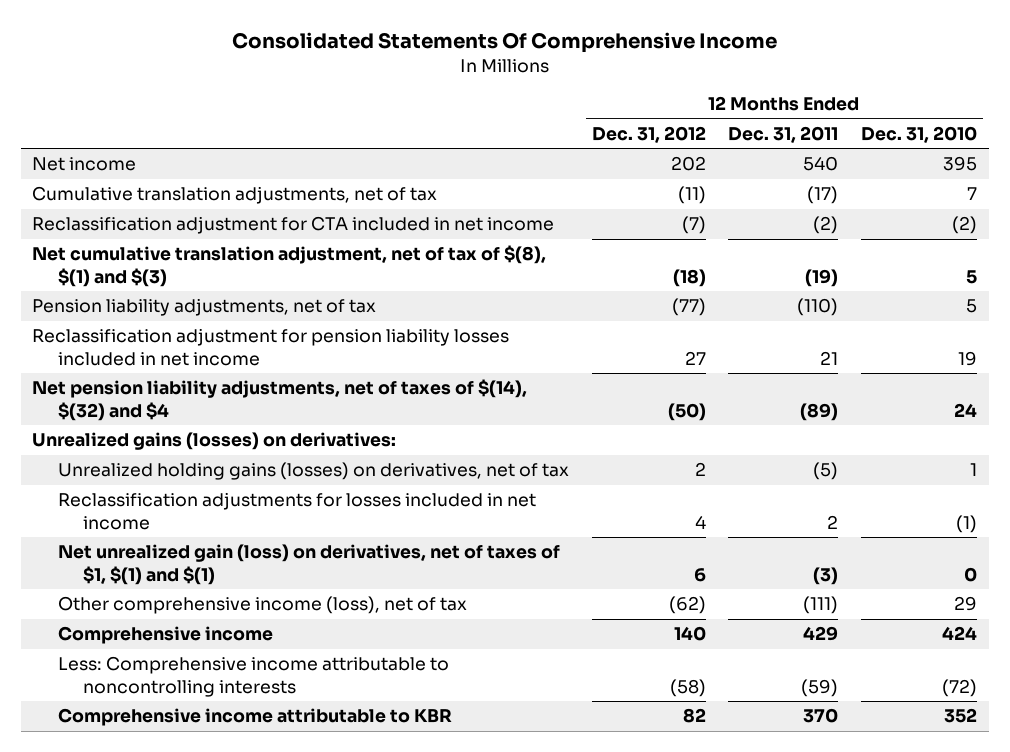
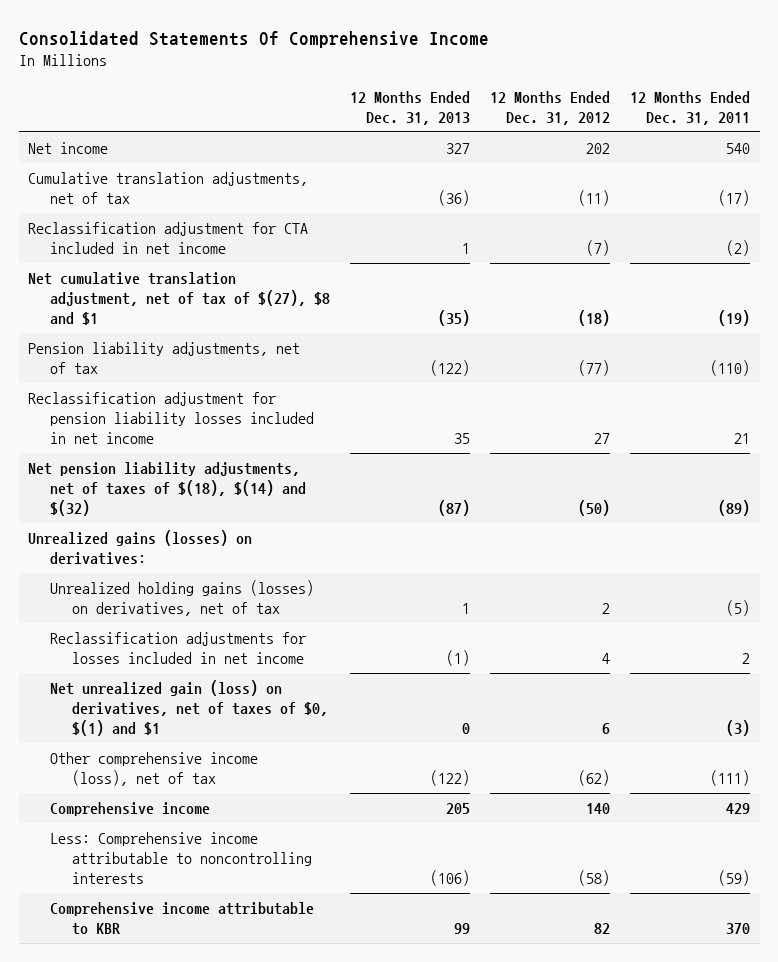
- | 12 Months Ended Dec. 31, 2012 | 12 Months Ended Dec. 31, 2011 | 12 Months Ended Dec. 31, 2010
+ | 12 Months Ended Dec. 31, 2013 | 12 Months Ended Dec. 31, 2012 | 12 Months Ended Dec. 31, 2011
- Net cumulative translation adjustment, net of tax of $(8), $(1) and $(3) | (18) | (19) | 5
+ Net cumulative translation adjustment, net of tax of $(27), $8 and $1 | (35) | (18) | (19)
- Net pension liability adjustments, net of taxes of $(14), $(32) and $4 | (50) | (89) | 24
+ Net pension liability adjustments, net of taxes of $(18), $(14) and $(32) | (87) | (50) | (89)
- Net unrealized gain (loss) on derivatives, net of taxes of $1, $(1) and $(1) | 6 | (3) | 0
+ Net unrealized gain (loss) on derivatives, net of taxes of $0, $(1) and $1 | 0 | 6 | (3)

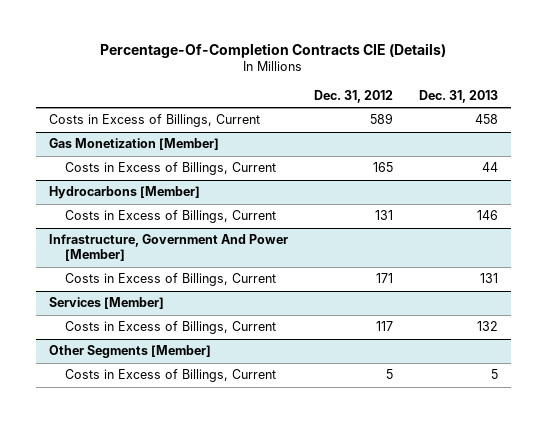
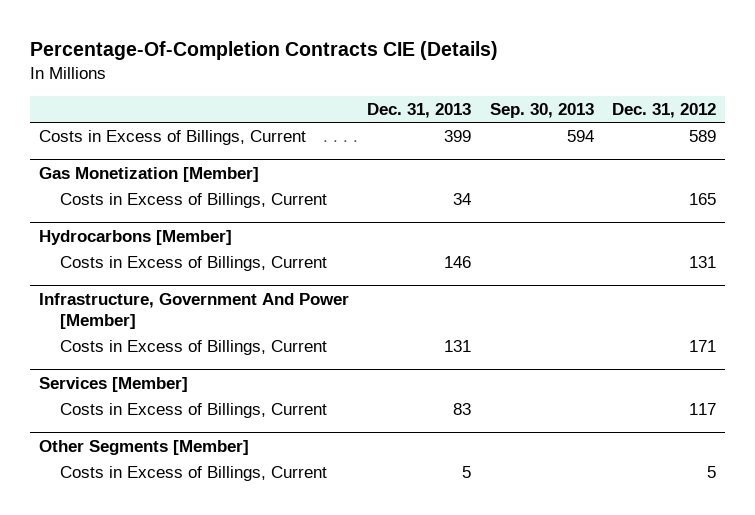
- | Dec. 31, 2012 | Dec. 31, 2013
+ | Dec. 31, 2013 | Sep. 30, 2013 | Dec. 31, 2012
- Costs in Excess of Billings, Current | 589 | 458
+ Costs in Excess of Billings, Current | 399 | 594 | 589
@ Gas Monetization [Member]
- Costs in Excess of Billings, Current | 165 | 44
+ Costs in Excess of Billings, Current | 34 | | 165
@ Services [Member]
- Costs in Excess of Billings, Current | 117 | 132
+ Costs in Excess of Billings, Current | 83 | | 117

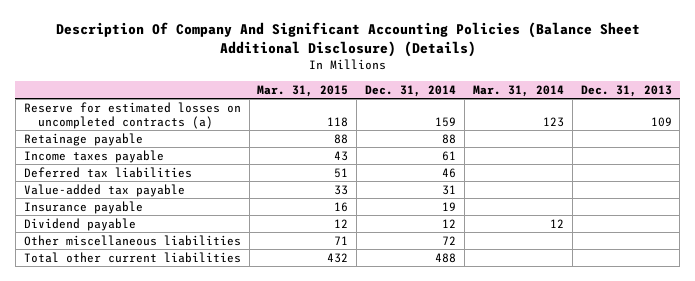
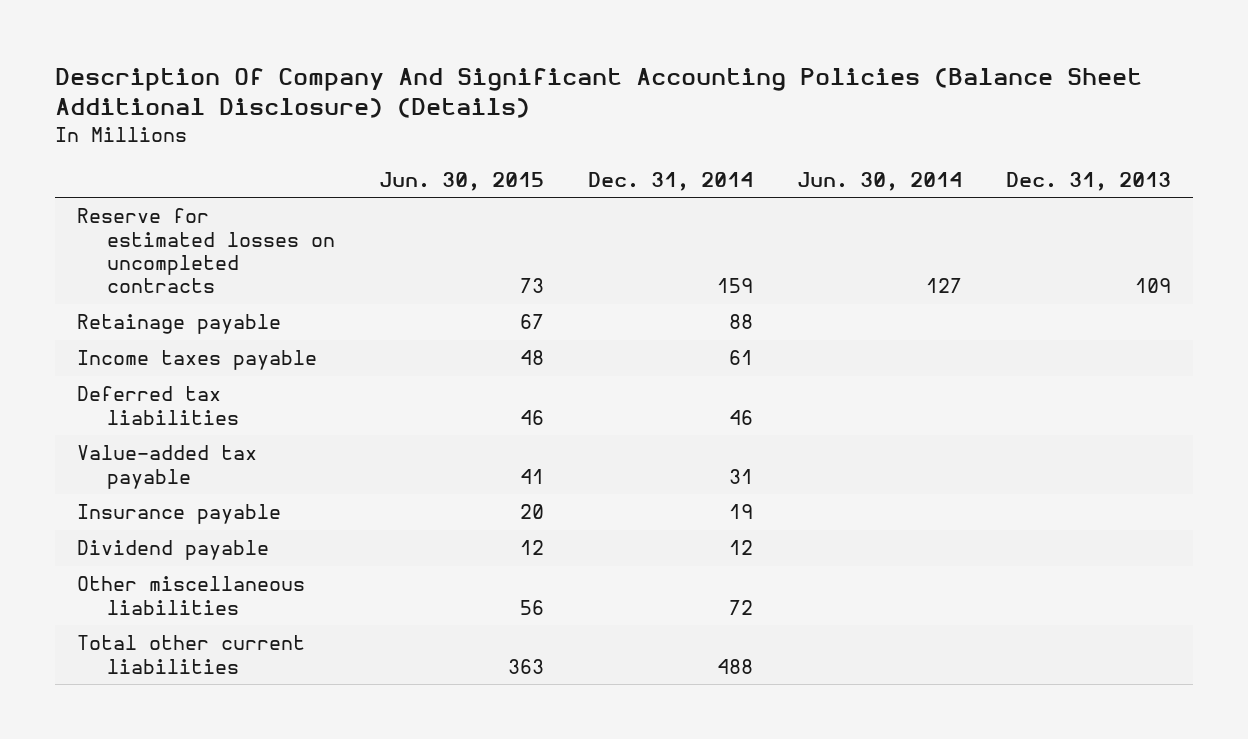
- | Mar. 31, 2015 | Dec. 31, 2014 | Mar. 31, 2014 | Dec. 31, 2013
+ | Jun. 30, 2015 | Dec. 31, 2014 | Jun. 30, 2014 | Dec. 31, 2013
- Reserve for estimated losses on uncompleted contracts (a) | 118 | 159 | 123 | 109
+ Reserve for estimated losses on uncompleted contracts | 73 | 159 | 127 | 109

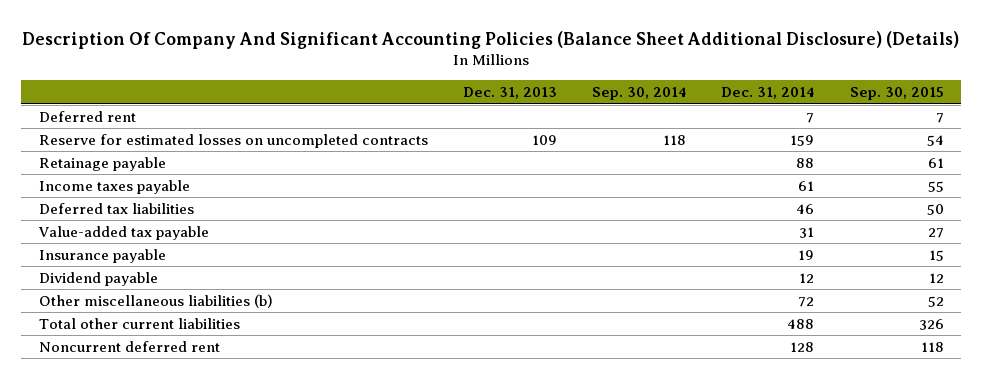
- | Jun. 30, 2015 | Dec. 31, 2014 | Jun. 30, 2014 | Dec. 31, 2013
+ | Dec. 31, 2013 | Sep. 30, 2014 | Dec. 31, 2014 | Sep. 30, 2015
+ Deferred rent | | | 7 | 7
- Other miscellaneous liabilities | 56 | 72 | |
+ Other miscellaneous liabilities (b) | | | 72 | 52
+ Noncurrent deferred rent | | | 128 | 118

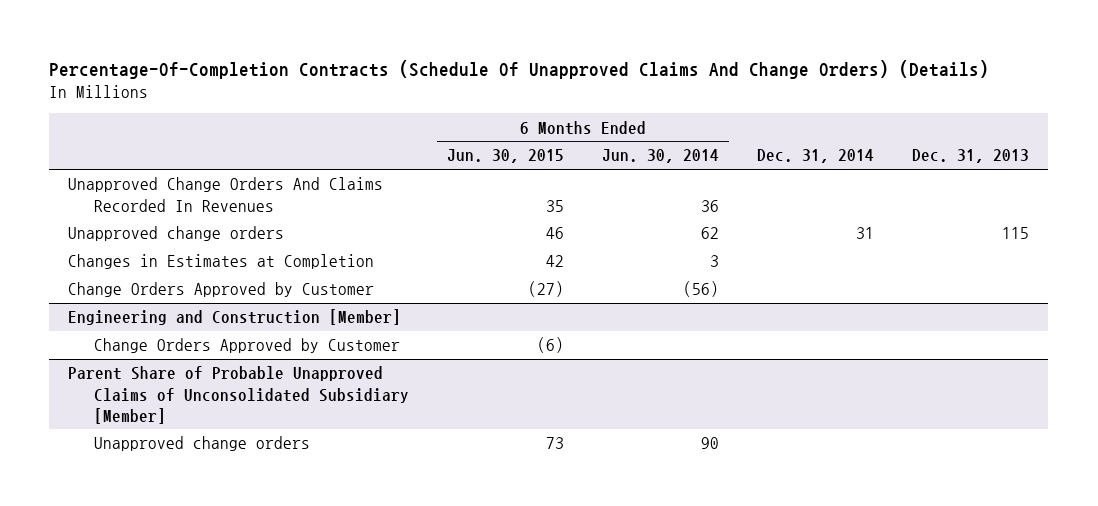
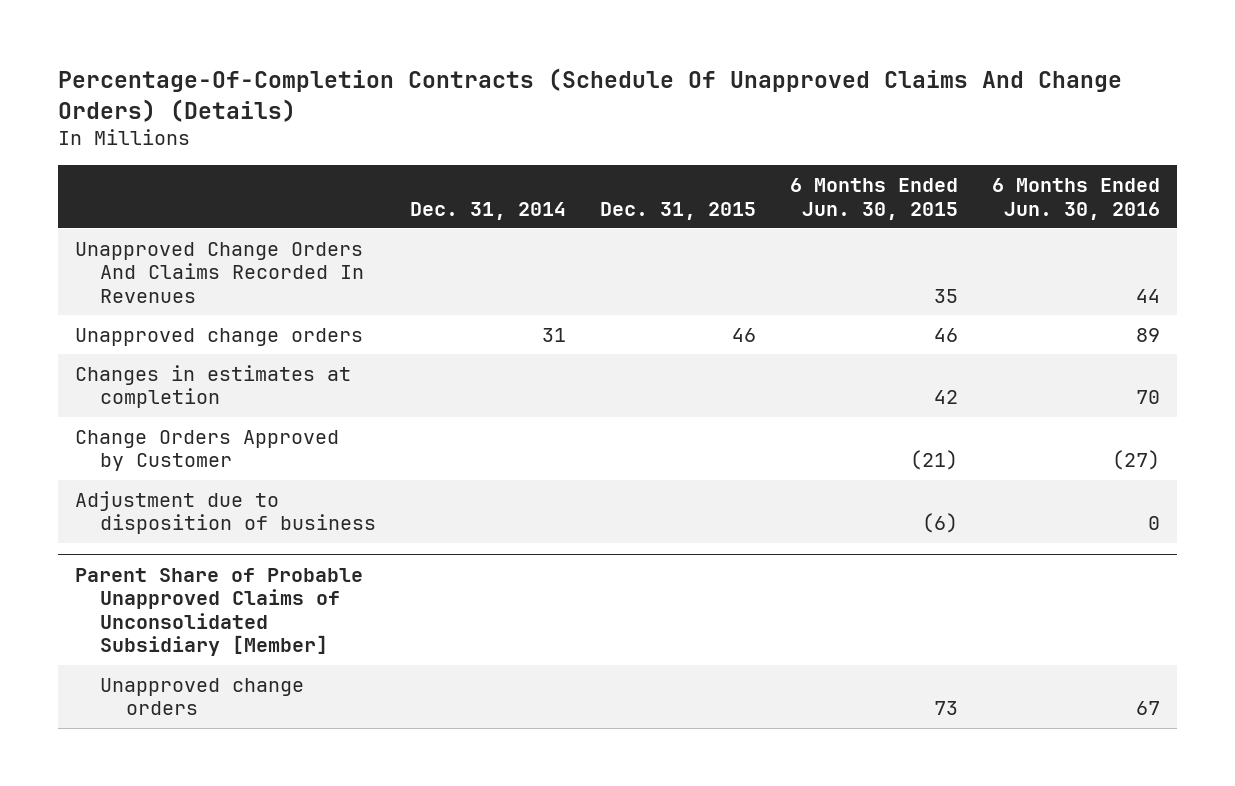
- | 6 Months Ended Jun. 30, 2015 | 6 Months Ended Jun. 30, 2014 | Dec. 31, 2014 | Dec. 31, 2013
+ | Dec. 31, 2014 | Dec. 31, 2015 | 6 Months Ended Jun. 30, 2015 | 6 Months Ended Jun. 30, 2016
- Changes in Estimates at Completion | 42 | 3 | |
- Change Orders Approved by Customer | (27) | (56) | |
- Engineering and Construction [Member]
- Change Orders Approved by Customer | (6) | | |
+ Changes in estimates at completion | | | 42 | 70
+ Change Orders Approved by Customer | | | (21) | (27)
+ Adjustment due to disposition of business | | | (6) | 0

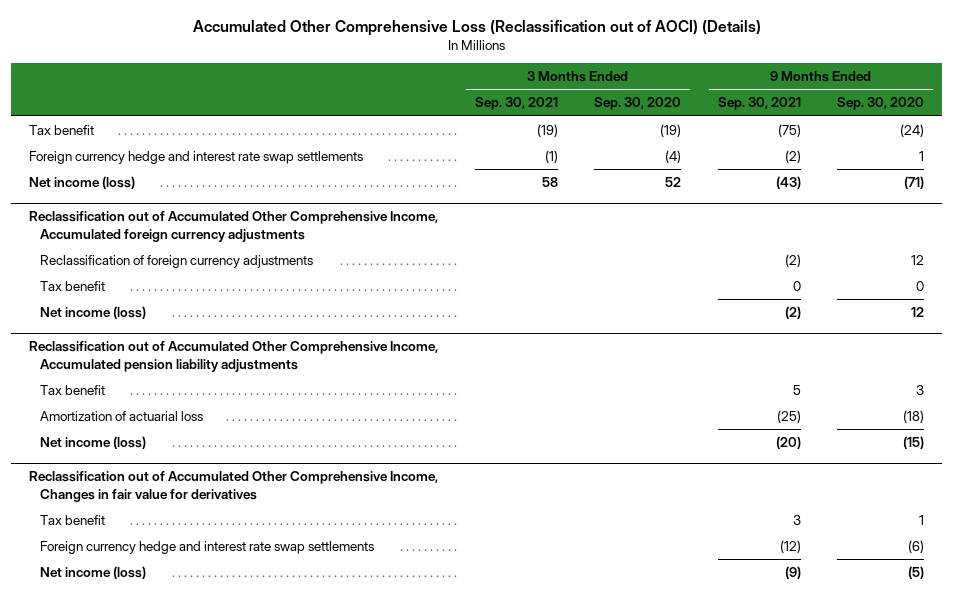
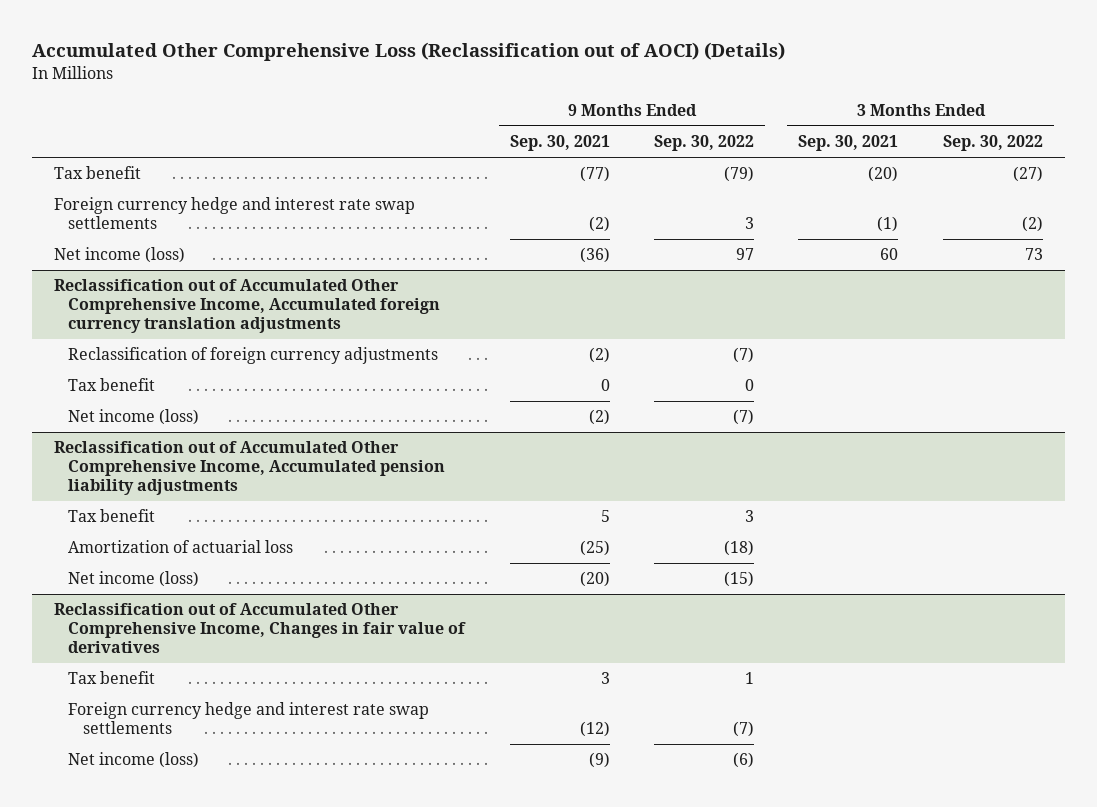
- | 3 Months Ended Sep. 30, 2021 | 3 Months Ended Sep. 30, 2020 | 9 Months Ended Sep. 30, 2021 | 9 Months Ended Sep. 30, 2020
+ | 9 Months Ended Sep. 30, 2021 | 9 Months Ended Sep. 30, 2022 | 3 Months Ended Sep. 30, 2021 | 3 Months Ended Sep. 30, 2022
- Tax benefit | (19) | (19) | (75) | (24)
+ Tax benefit | (77) | (79) | (20) | (27)
- Net income (loss) | 58 | 52 | (43) | (71)
- Reclassification out of Accumulated Other Comprehensive Income, Accumulated foreign currency adjustments
+ Net income (loss) | (36) | 97 | 60 | 73
+ Reclassification out of Accumulated Other Comprehensive Income, Accumulated foreign currency translation adjustments
- Reclassification out of Accumulated Other Comprehensive Income, Changes in fair value for derivatives
+ Reclassification out of Accumulated Other Comprehensive Income, Changes in fair value of derivatives

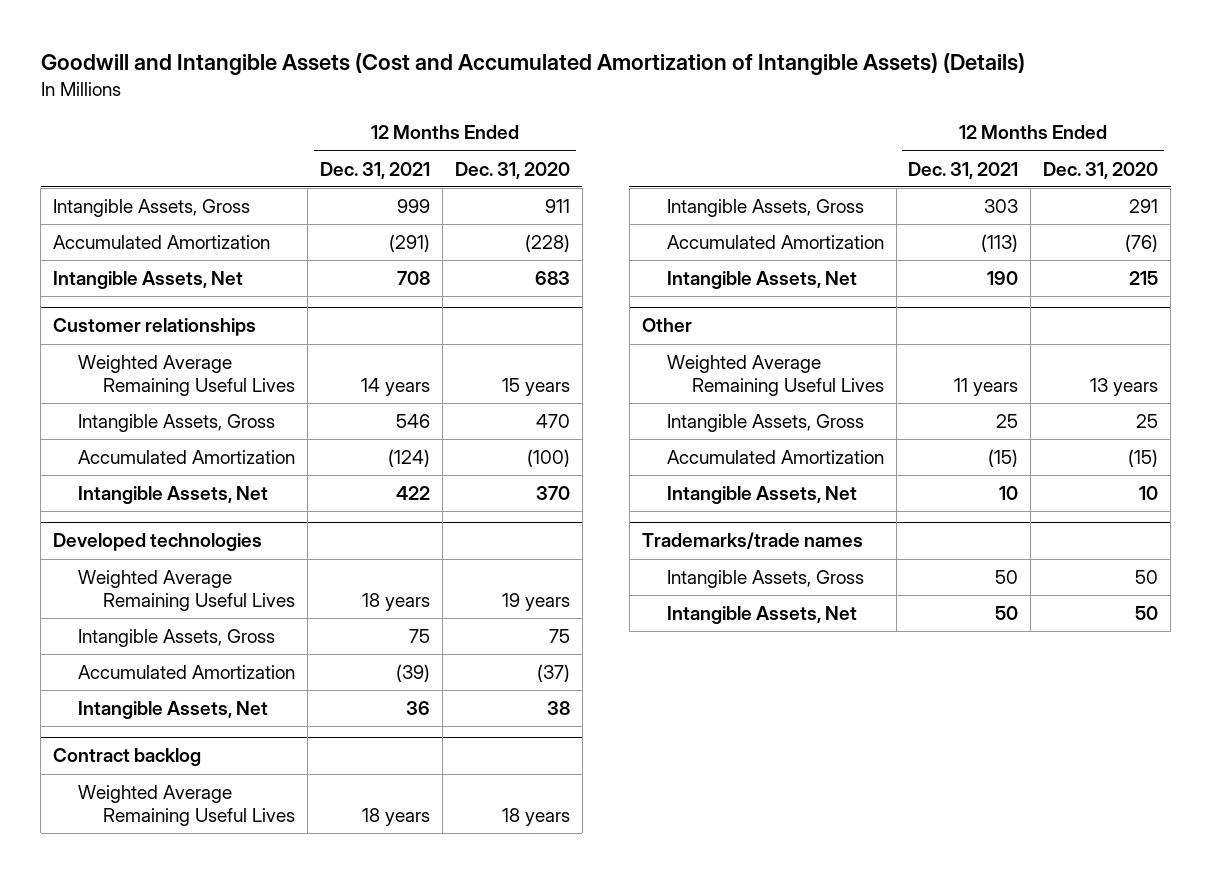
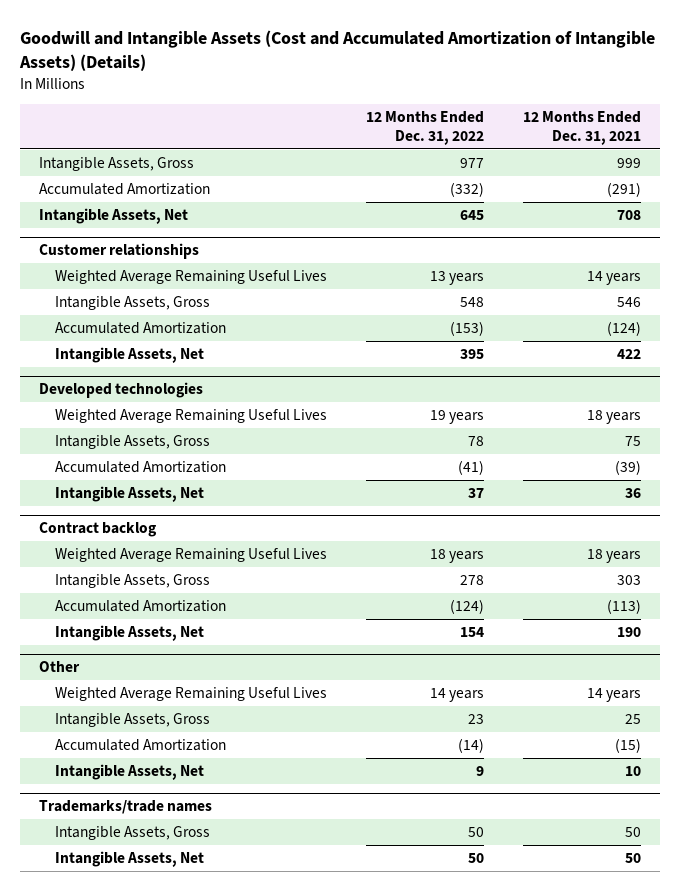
- | 12 Months Ended Dec. 31, 2021 | 12 Months Ended Dec. 31, 2020
+ | 12 Months Ended Dec. 31, 2022 | 12 Months Ended Dec. 31, 2021
@ Other
- Weighted Average Remaining Useful Lives | 11 years | 13 years
+ Weighted Average Remaining Useful Lives | 14 years | 14 years

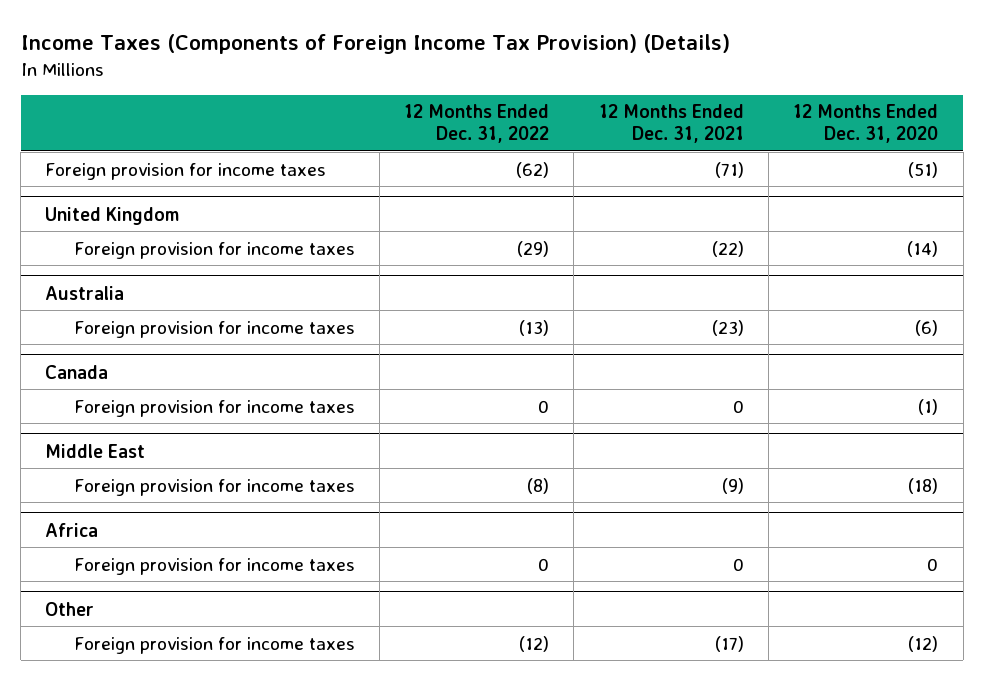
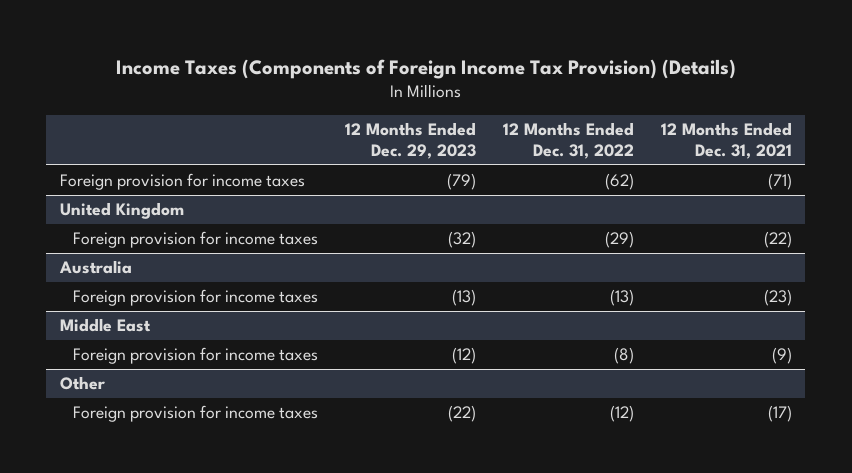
- | 12 Months Ended Dec. 31, 2022 | 12 Months Ended Dec. 31, 2021 | 12 Months Ended Dec. 31, 2020
+ | 12 Months Ended Dec. 29, 2023 | 12 Months Ended Dec. 31, 2022 | 12 Months Ended Dec. 31, 2021
- Canada
- Foreign provision for income taxes | 0 | 0 | (1)
- Africa
- Foreign provision for income taxes | 0 | 0 | 0

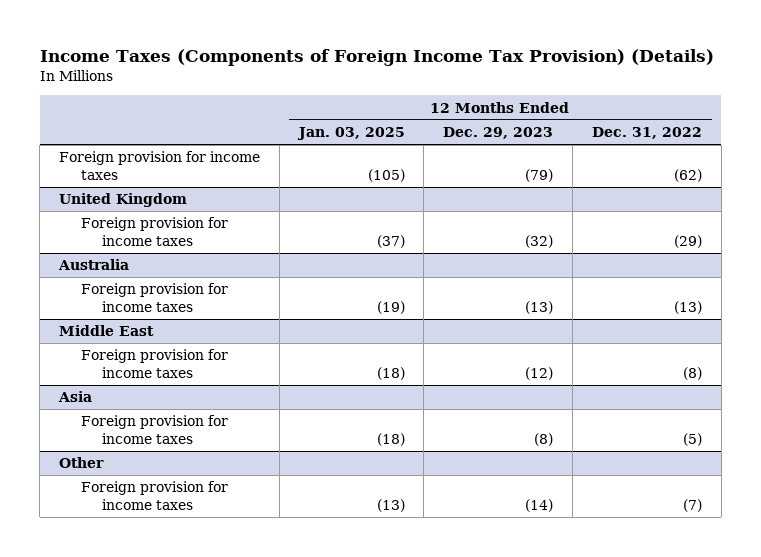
- | 12 Months Ended Dec. 29, 2023 | 12 Months Ended Dec. 31, 2022 | 12 Months Ended Dec. 31, 2021
+ | 12 Months Ended Jan. 03, 2025 | 12 Months Ended Dec. 29, 2023 | 12 Months Ended Dec. 31, 2022
+ Asia
+ Foreign provision for income taxes | (18) | (8) | (5)
@ Other
- Foreign provision for income taxes | (22) | (12) | (17)
+ Foreign provision for income taxes | (13) | (14) | (7)

